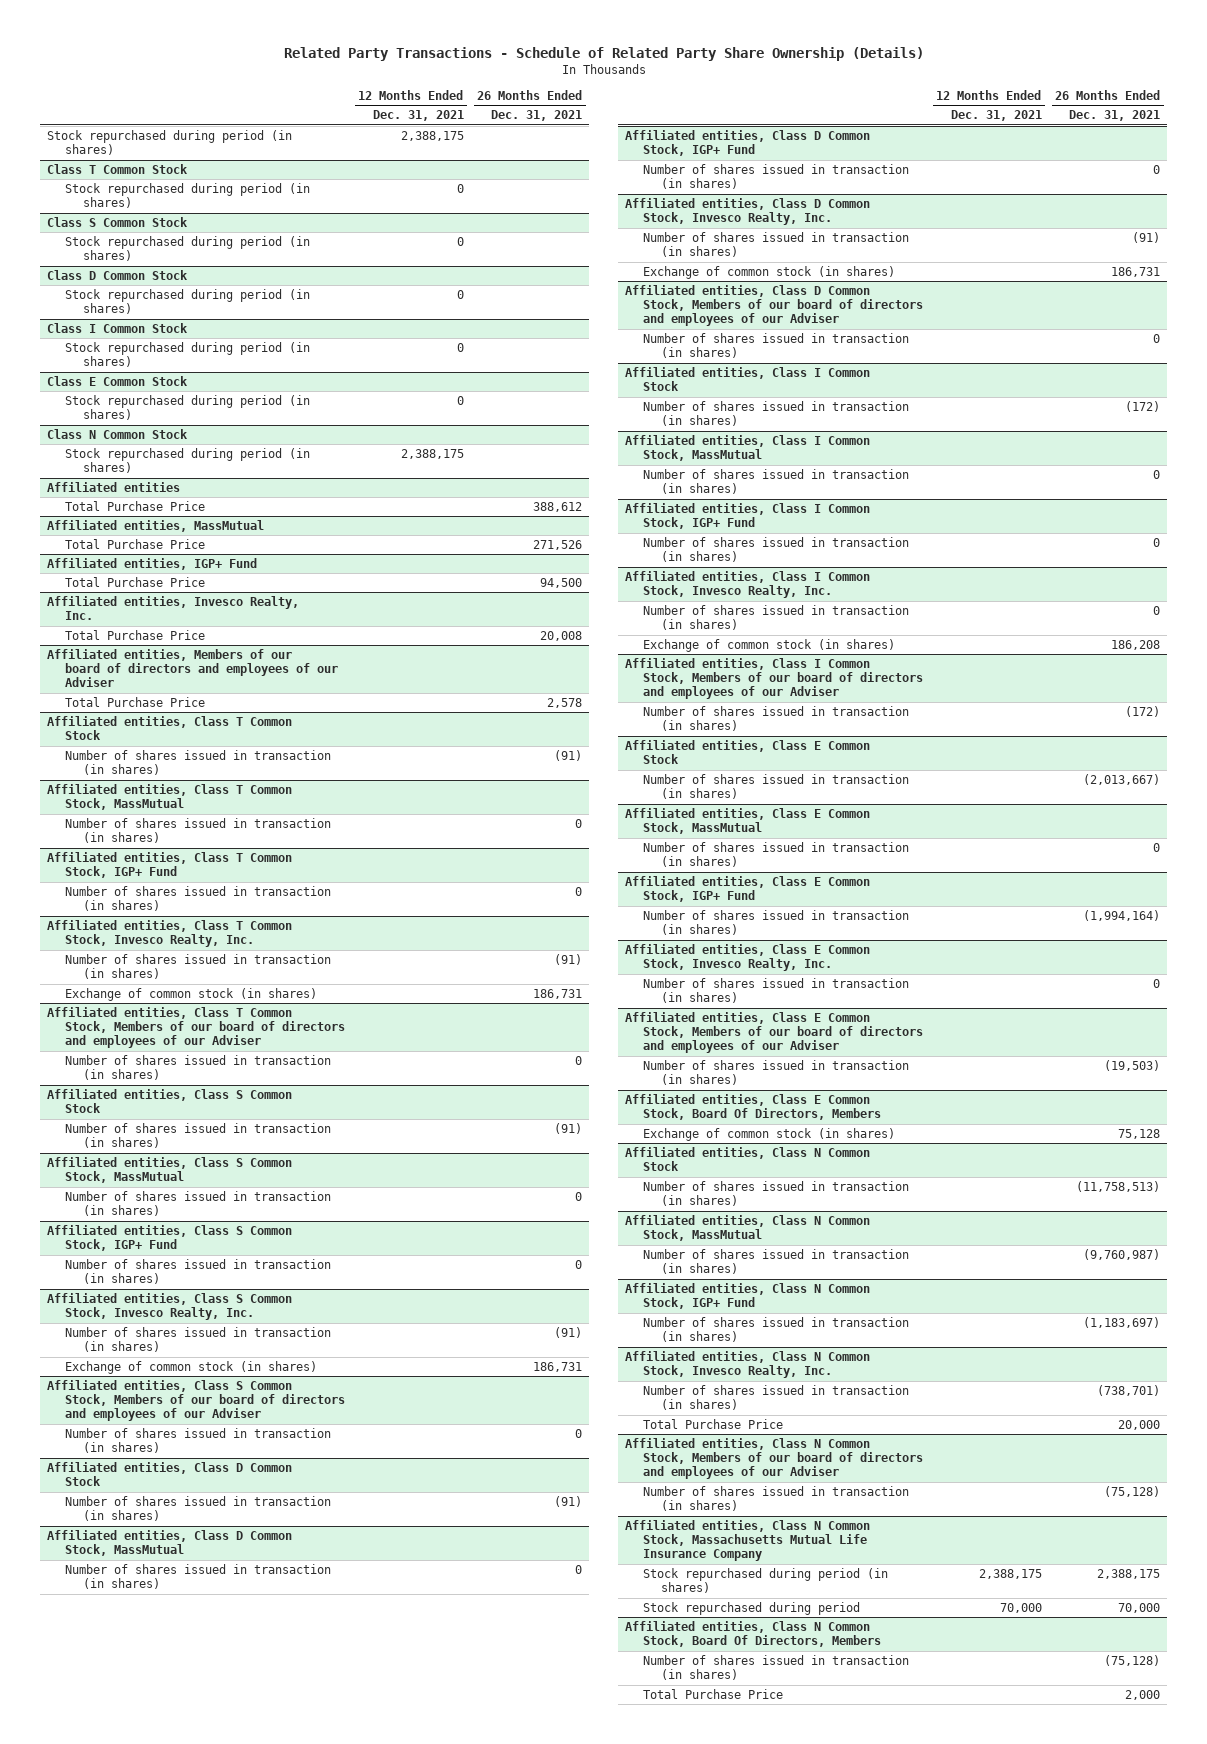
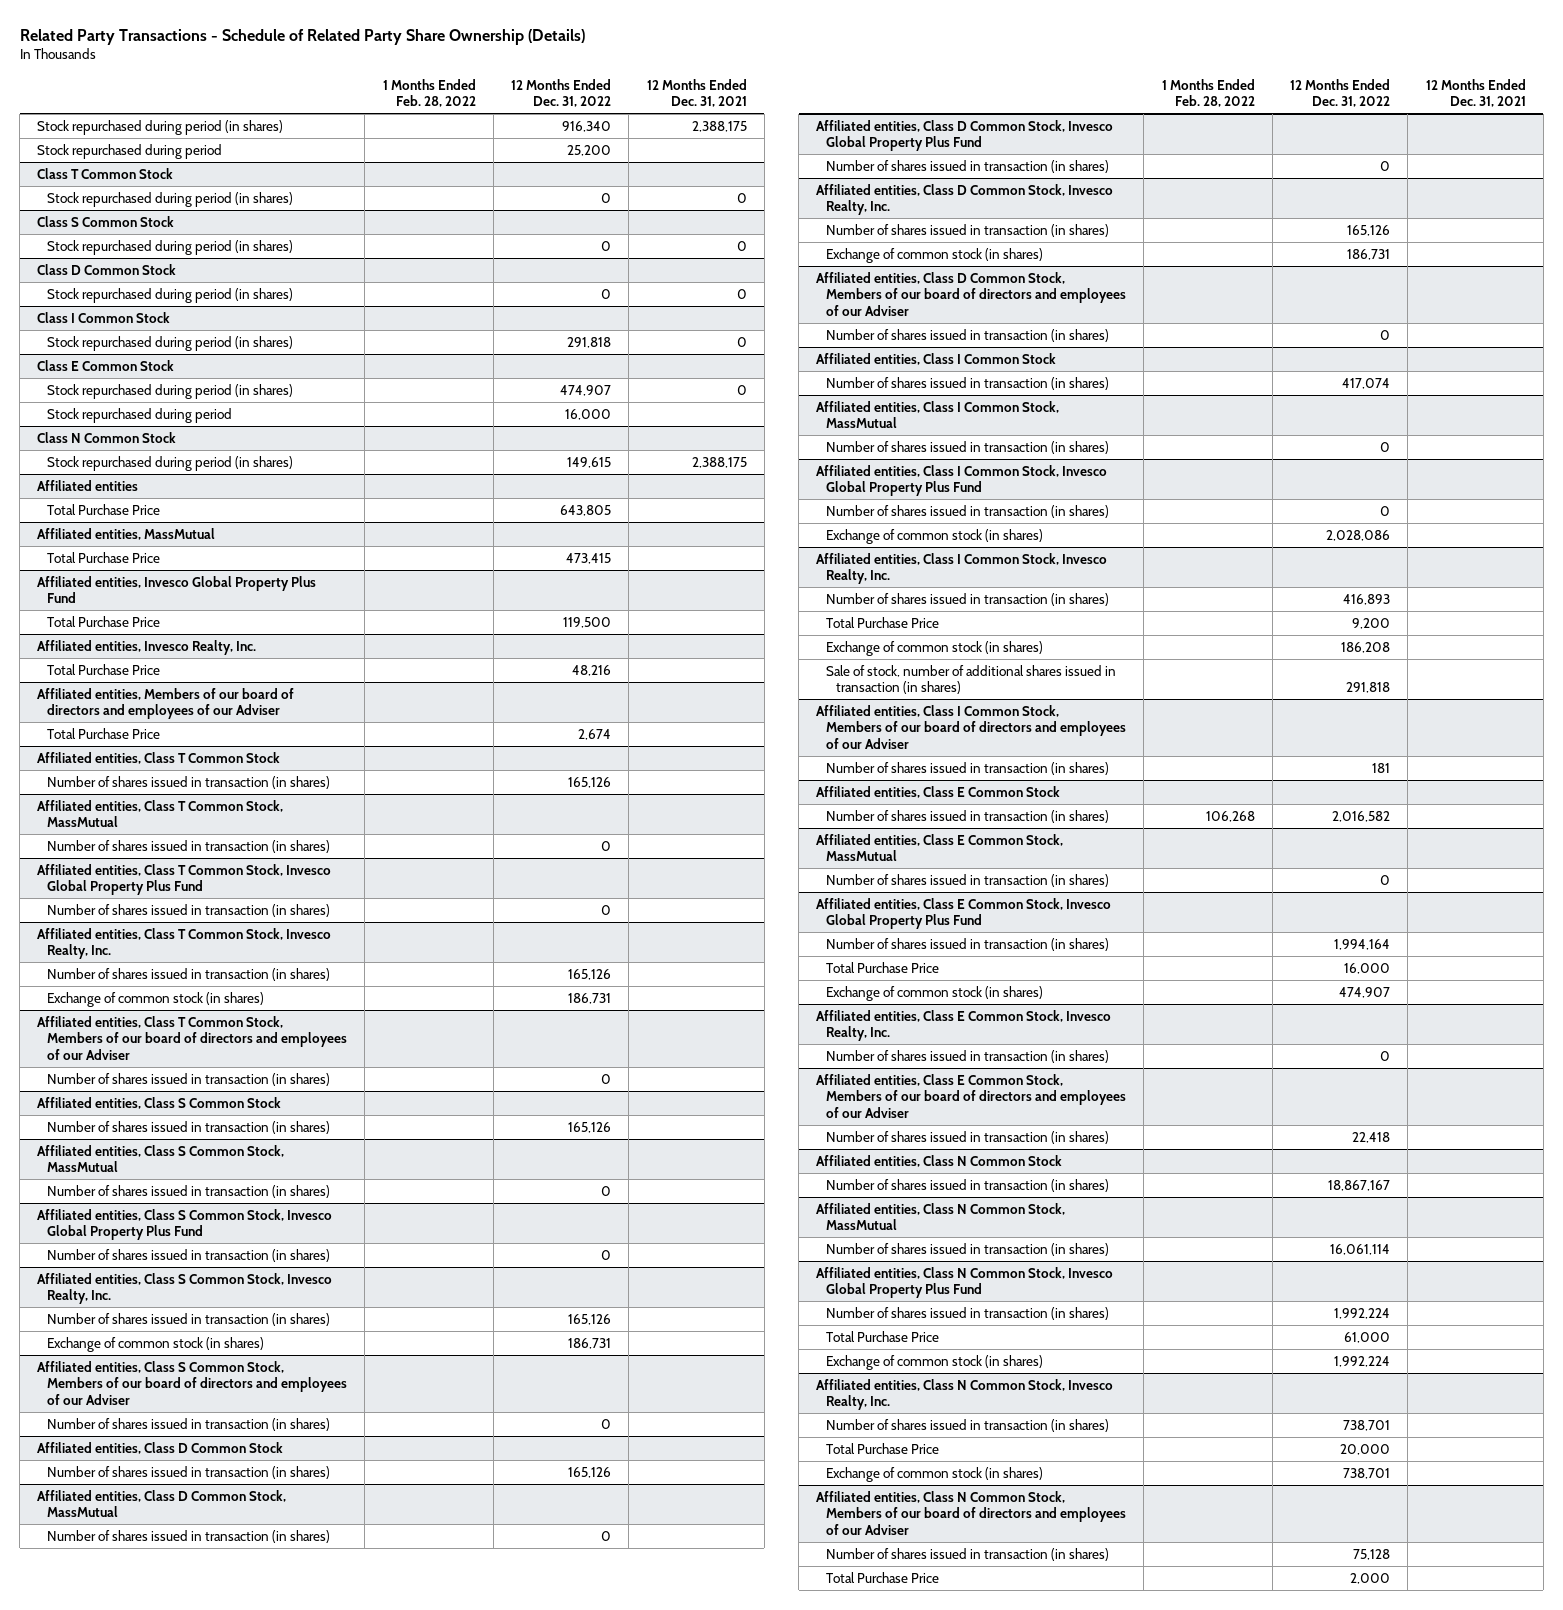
- | 12 Months Ended Dec. 31, 2021 | 26 Months Ended Dec. 31, 2021
+ | 1 Months Ended Feb. 28, 2022 | 12 Months Ended Dec. 31, 2022 | 12 Months Ended Dec. 31, 2021
+ Stock repurchased during period | | 25,200 |
@ Class E Common Stock
+ Stock repurchased during period | | 16,000 |
- Affiliated entities, IGP+ Fund
- Total Purchase Price | | 94,500
+ Affiliated entities, Invesco Global Property Plus Fund
+ Total Purchase Price | | 119,500 |
- Affiliated entities, Class T Common Stock, IGP+ Fund
+ Affiliated entities, Class T Common Stock, Invesco Global Property Plus Fund
- Affiliated entities, Class S Common Stock, IGP+ Fund
+ Affiliated entities, Class S Common Stock, Invesco Global Property Plus Fund
- Affiliated entities, Class D Common Stock, IGP+ Fund
+ Affiliated entities, Class D Common Stock, Invesco Global Property Plus Fund
- Affiliated entities, Class I Common Stock, IGP+ Fund
+ Affiliated entities, Class I Common Stock, Invesco Global Property Plus Fund
+ Exchange of common stock (in shares) | | 2,028,086 |
@ Affiliated entities, Class I Common Stock, Invesco Realty, Inc.
+ Total Purchase Price | | 9,200 |
+ Sale of stock, number of additional shares issued in transaction (in shares) | | 291,818 |
- Affiliated entities, Class E Common Stock, IGP+ Fund
+ Affiliated entities, Class E Common Stock, Invesco Global Property Plus Fund
+ Total Purchase Price | | 16,000 |
+ Exchange of common stock (in shares) | | 474,907 |
- Affiliated entities, Class E Common Stock, Board Of Directors, Members
- Exchange of common stock (in shares) | | 75,128
- Affiliated entities, Class N Common Stock, IGP+ Fund
+ Affiliated entities, Class N Common Stock, Invesco Global Property Plus Fund
+ Total Purchase Price | | 61,000 |
+ Exchange of common stock (in shares) | | 1,992,224 |
@ Affiliated entities, Class N Common Stock, Invesco Realty, Inc.
+ Exchange of common stock (in shares) | | 738,701 |
- Affiliated entities, Class N Common Stock, Massachusetts Mutual Life Insurance Company
- Stock repurchased during period (in shares) | 2,388,175 | 2,388,175
- Stock repurchased during period | 70,000 | 70,000
- Affiliated entities, Class N Common Stock, Board Of Directors, Members
- Number of shares issued in transaction (in shares) | | (75,128)
- Total Purchase Price | | 2,000
@ Affiliated entities, Class N Common Stock, Members of our board of directors and employees of our Adviser
+ Total Purchase Price | | 2,000 |

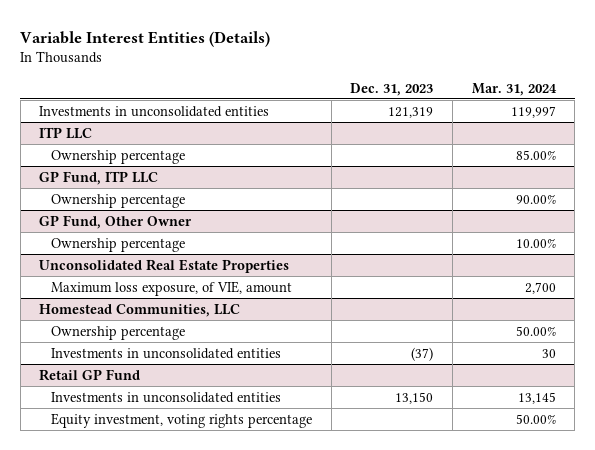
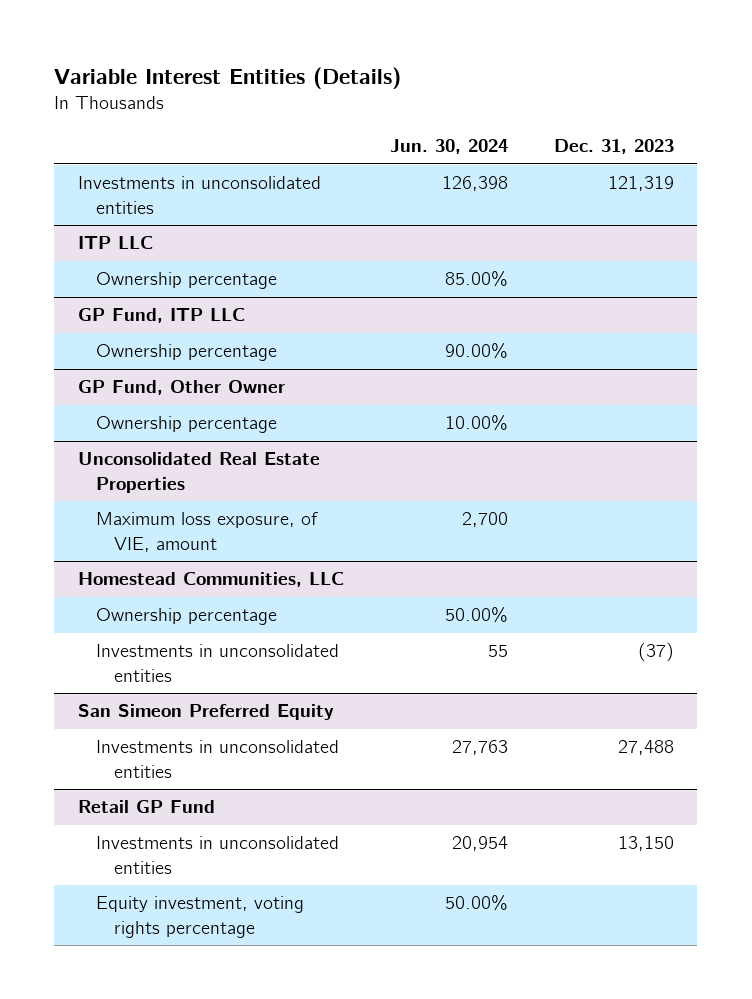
- | Dec. 31, 2023 | Mar. 31, 2024
+ | Jun. 30, 2024 | Dec. 31, 2023
+ San Simeon Preferred Equity
+ Investments in unconsolidated entities | 27,763 | 27,488

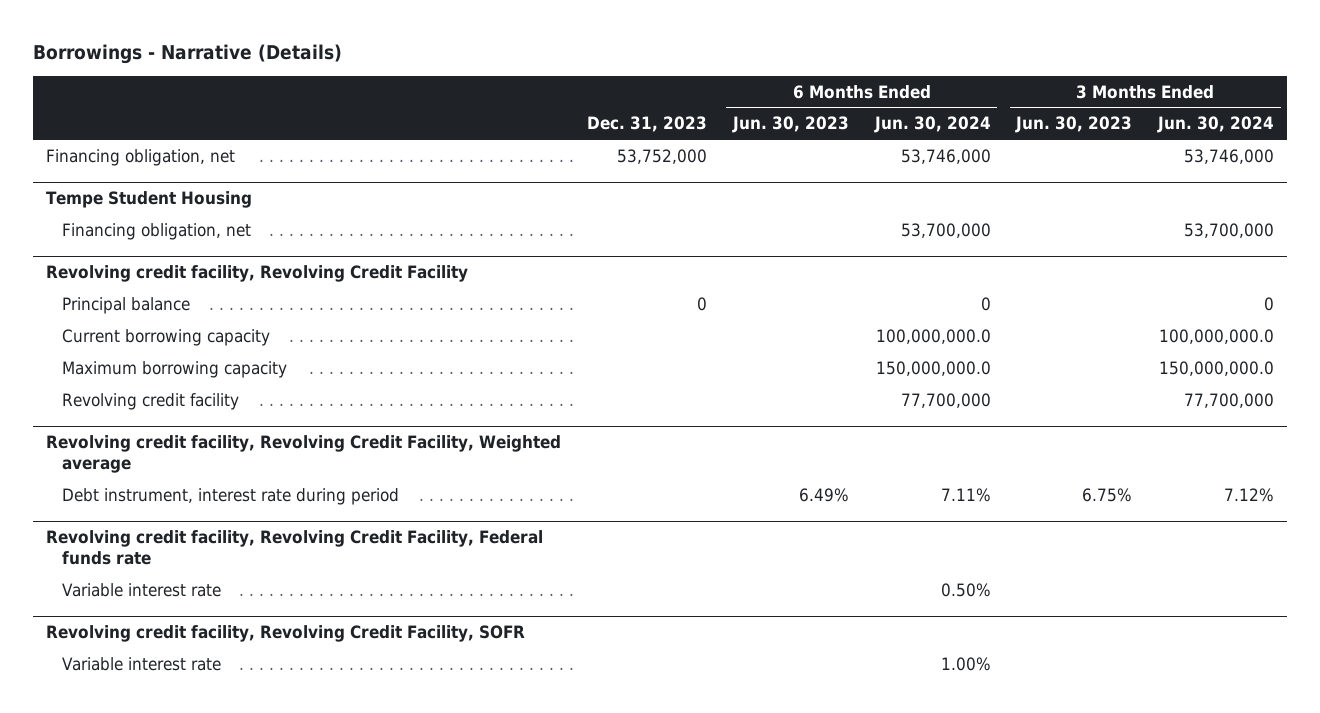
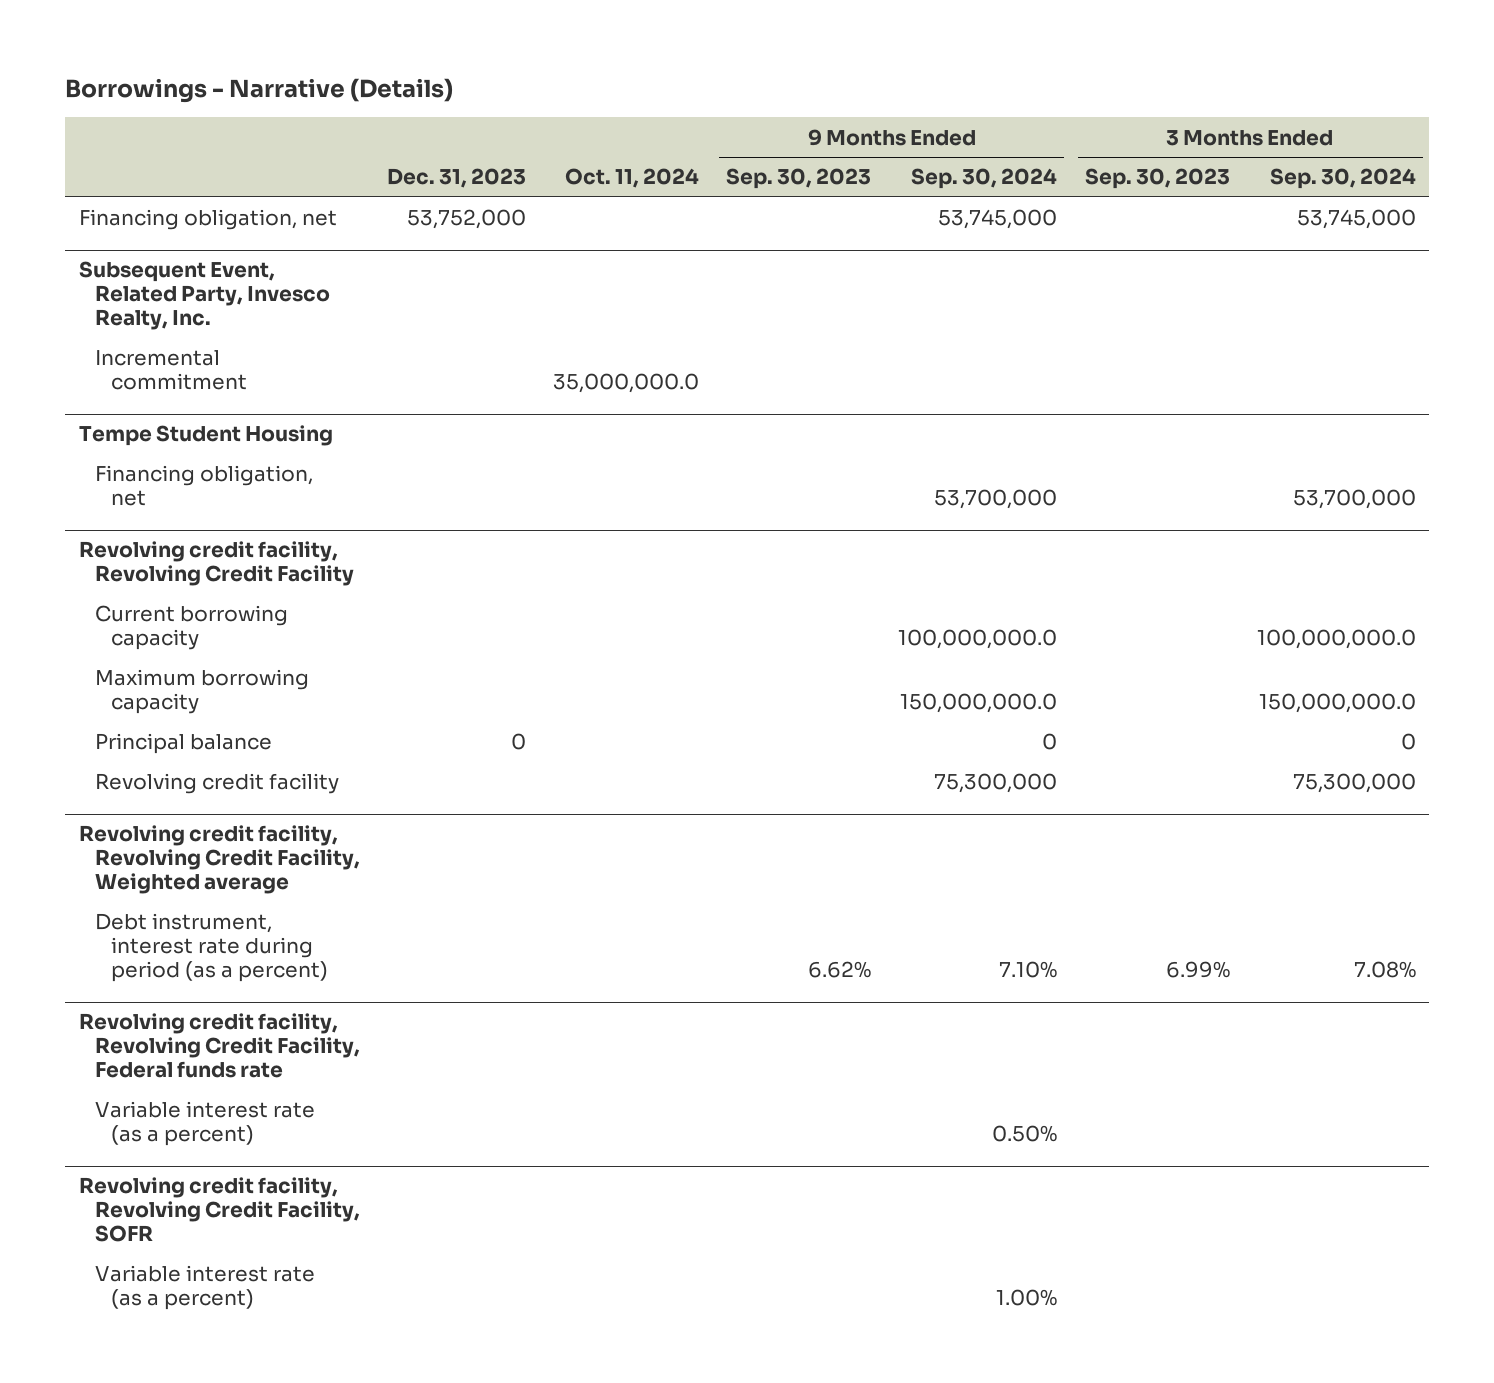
- | Dec. 31, 2023 | 6 Months Ended Jun. 30, 2023 | 6 Months Ended Jun. 30, 2024 | 3 Months Ended Jun. 30, 2023 | 3 Months Ended Jun. 30, 2024
+ | Dec. 31, 2023 | Oct. 11, 2024 | 9 Months Ended Sep. 30, 2023 | 9 Months Ended Sep. 30, 2024 | 3 Months Ended Sep. 30, 2023 | 3 Months Ended Sep. 30, 2024
+ Subsequent Event, Related Party, Invesco Realty, Inc.
+ Incremental commitment | | 35,000,000.0 | | | |
@ Revolving credit facility, Revolving Credit Facility
moved down: Principal balance | 0 | | | 0 | | 0
@ Revolving credit facility, Revolving Credit Facility, Weighted average
- Debt instrument, interest rate during period | | 6.49% | 7.11% | 6.75% | 7.12%
+ Debt instrument, interest rate during period (as a percent) | | | 6.62% | 7.10% | 6.99% | 7.08%
@ Revolving credit facility, Revolving Credit Facility, Federal funds rate
- Variable interest rate | | | 0.50% | |
+ Variable interest rate (as a percent) | | | | 0.50% | |
@ Revolving credit facility, Revolving Credit Facility, SOFR
- Variable interest rate | | | 1.00% | |
+ Variable interest rate (as a percent) | | | | 1.00% | |

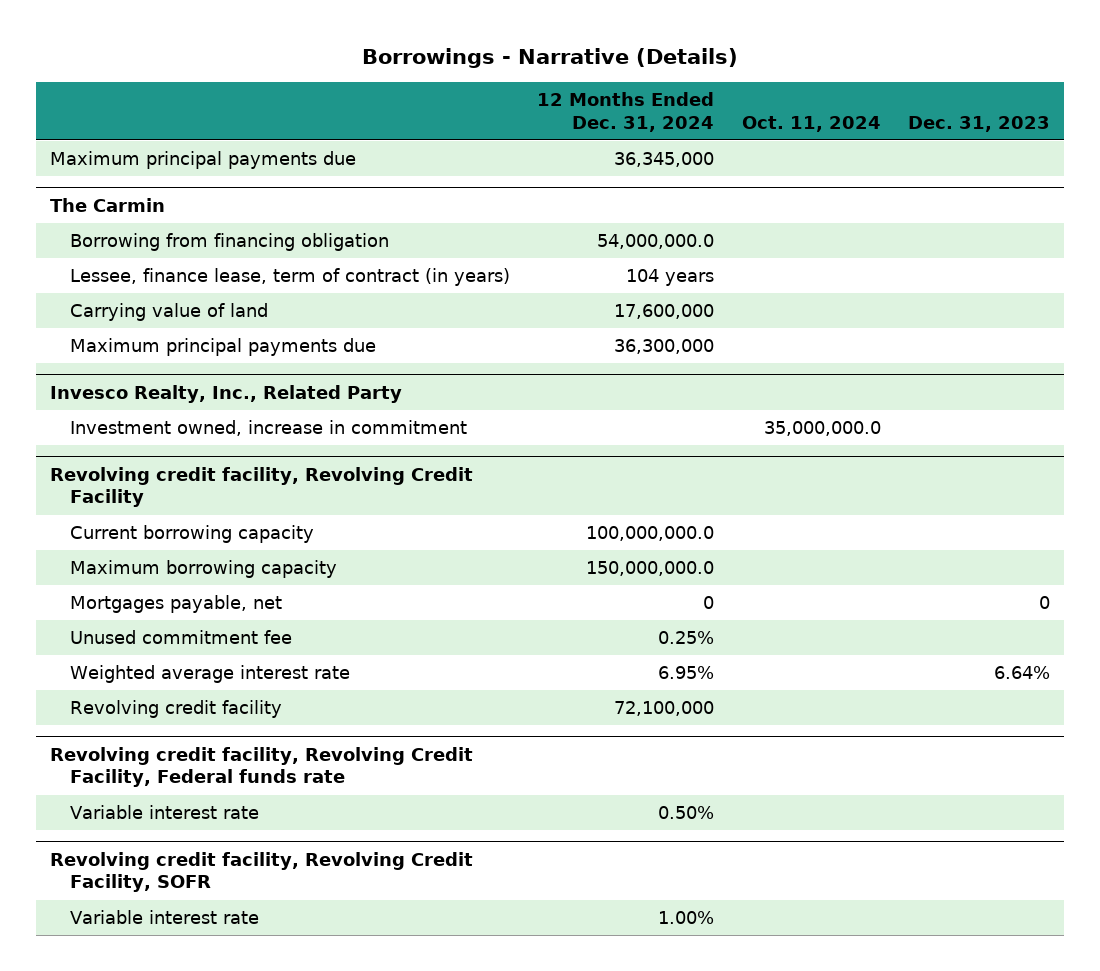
- | Dec. 31, 2023 | Oct. 11, 2024 | 9 Months Ended Sep. 30, 2023 | 9 Months Ended Sep. 30, 2024 | 3 Months Ended Sep. 30, 2023 | 3 Months Ended Sep. 30, 2024
+ | 12 Months Ended Dec. 31, 2024 | Oct. 11, 2024 | Dec. 31, 2023
- Financing obligation, net | 53,752,000 | | | 53,745,000 | | 53,745,000
- Subsequent Event, Related Party, Invesco Realty, Inc.
- Incremental commitment | | 35,000,000.0 | | | |
- Tempe Student Housing
- Financing obligation, net | | | | 53,700,000 | | 53,700,000
+ Maximum principal payments due | 36,345,000 | |
+ The Carmin
+ Borrowing from financing obligation | 54,000,000.0 | |
+ Lessee, finance lease, term of contract (in years) | 104 years | |
+ Carrying value of land | 17,600,000 | |
+ Maximum principal payments due | 36,300,000 | |
+ Invesco Realty, Inc., Related Party
+ Investment owned, increase in commitment | | 35,000,000.0 |
@ Revolving credit facility, Revolving Credit Facility
- Principal balance | 0 | | | 0 | | 0
+ Mortgages payable, net | 0 | | 0
+ Unused commitment fee | 0.25% | |
+ Weighted average interest rate | 6.95% | | 6.64%
- Revolving credit facility, Revolving Credit Facility, Weighted average
- Debt instrument, interest rate during period (as a percent) | | | 6.62% | 7.10% | 6.99% | 7.08%
@ Revolving credit facility, Revolving Credit Facility, Federal funds rate
- Variable interest rate (as a percent) | | | | 0.50% | |
+ Variable interest rate | 0.50% | |
@ Revolving credit facility, Revolving Credit Facility, SOFR
- Variable interest rate (as a percent) | | | | 1.00% | |
+ Variable interest rate | 1.00% | |

